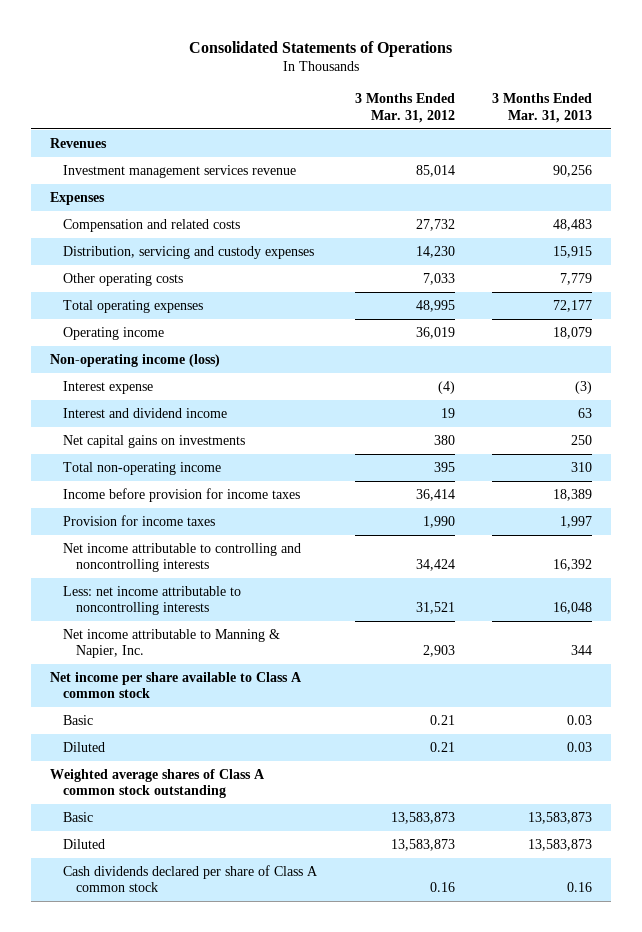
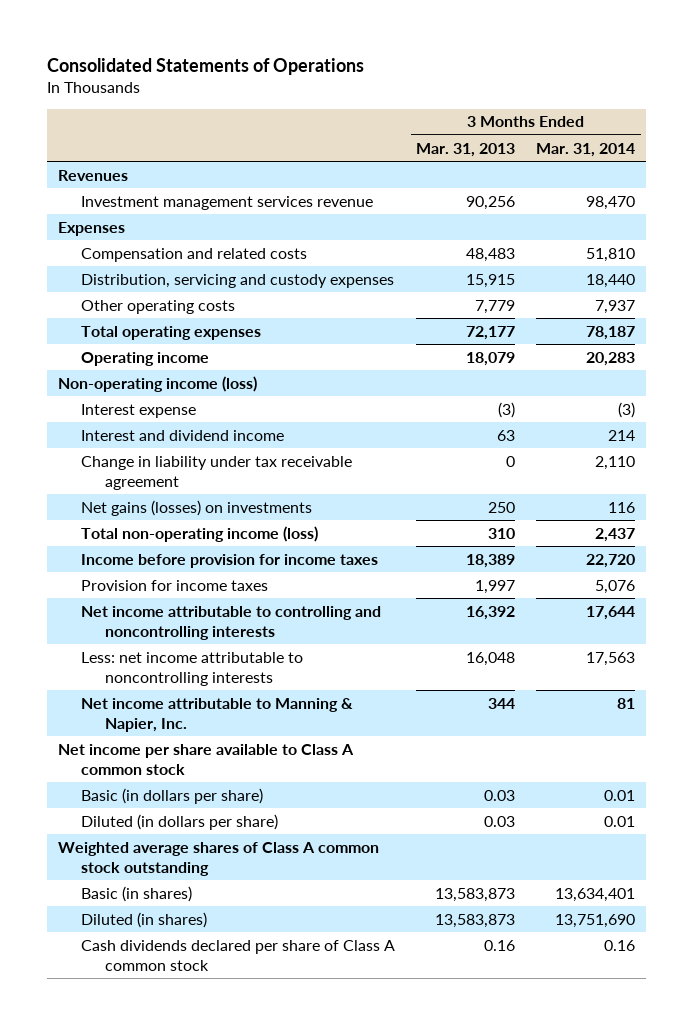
- | 3 Months Ended Mar. 31, 2012 | 3 Months Ended Mar. 31, 2013
+ | 3 Months Ended Mar. 31, 2013 | 3 Months Ended Mar. 31, 2014
- Net capital gains on investments | 380 | 250
- Total non-operating income | 395 | 310
+ Change in liability under tax receivable agreement | 0 | 2,110
+ Net gains (losses) on investments | 250 | 116
+ Total non-operating income (loss) | 310 | 2,437
- Basic | 0.21 | 0.03
- Diluted | 0.21 | 0.03
+ Basic (in dollars per share) | 0.03 | 0.01
+ Diluted (in dollars per share) | 0.03 | 0.01
- Basic | 13,583,873 | 13,583,873
- Diluted | 13,583,873 | 13,583,873
+ Basic (in shares) | 13,583,873 | 13,634,401
+ Diluted (in shares) | 13,583,873 | 13,751,690

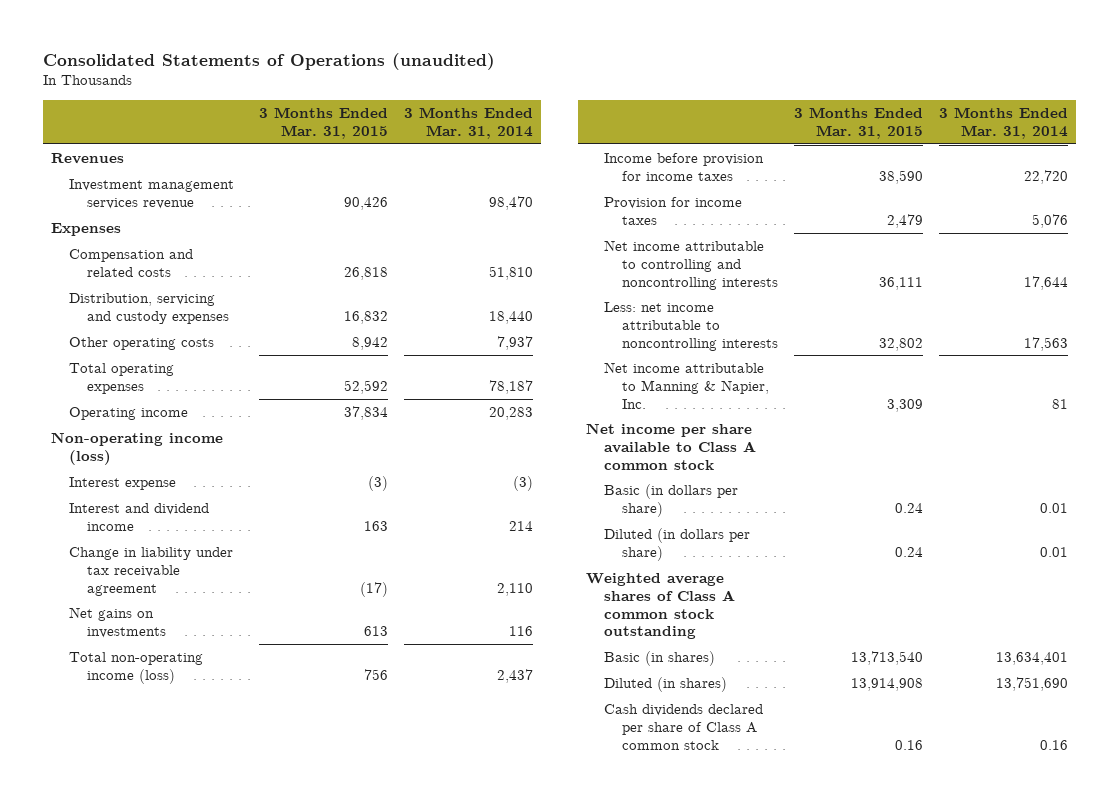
- Consolidated Statements of Operations
+ Consolidated Statements of Operations (unaudited)
- | 3 Months Ended Mar. 31, 2013 | 3 Months Ended Mar. 31, 2014
+ | 3 Months Ended Mar. 31, 2015 | 3 Months Ended Mar. 31, 2014
- Net gains (losses) on investments | 250 | 116
+ Net gains on investments | 613 | 116

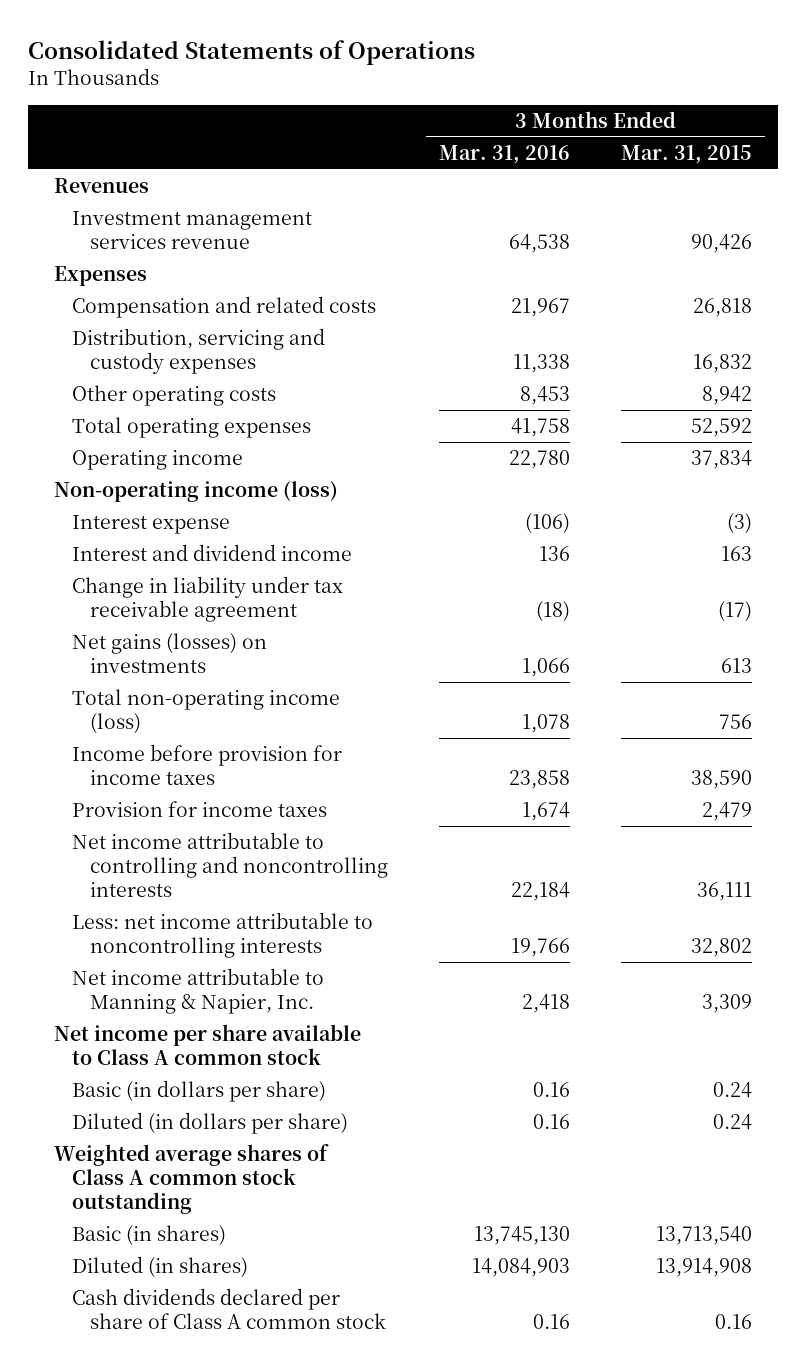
- Consolidated Statements of Operations (unaudited)
+ Consolidated Statements of Operations
- | 3 Months Ended Mar. 31, 2015 | 3 Months Ended Mar. 31, 2014
+ | 3 Months Ended Mar. 31, 2016 | 3 Months Ended Mar. 31, 2015
- Net gains on investments | 613 | 116
+ Net gains (losses) on investments | 1,066 | 613

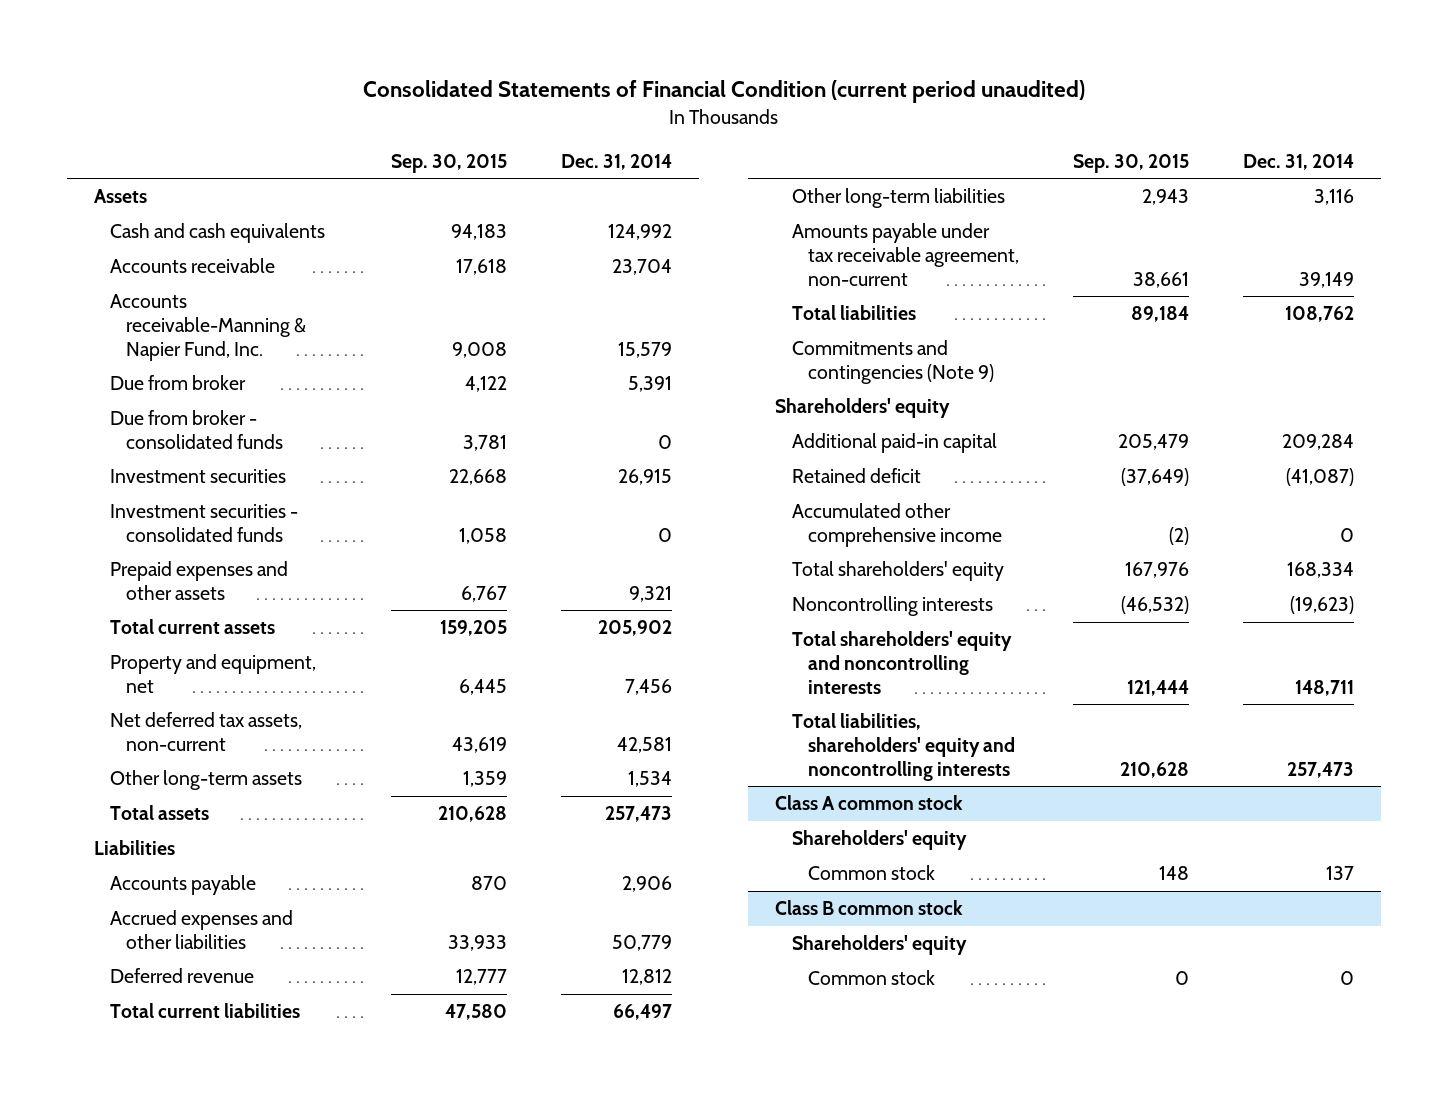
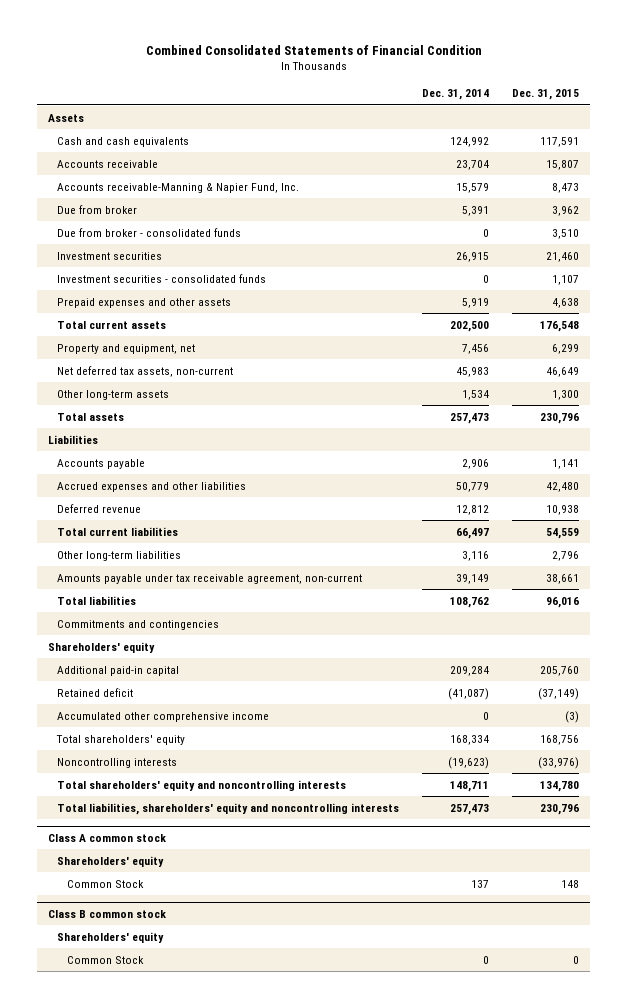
- Consolidated Statements of Financial Condition (current period unaudited)
+ Combined Consolidated Statements of Financial Condition
- | Sep. 30, 2015 | Dec. 31, 2014
+ | Dec. 31, 2014 | Dec. 31, 2015
- Prepaid expenses and other assets | 6,767 | 9,321
- Total current assets | 159,205 | 205,902
+ Prepaid expenses and other assets | 5,919 | 4,638
+ Total current assets | 202,500 | 176,548
- Net deferred tax assets, non-current | 43,619 | 42,581
+ Net deferred tax assets, non-current | 45,983 | 46,649
- Commitments and contingencies (Note 9)
+ Commitments and contingencies
@ Class A common stock
- Common stock | 148 | 137
+ Common Stock | 137 | 148
@ Class B common stock
- Common stock | 0 | 0
+ Common Stock | 0 | 0

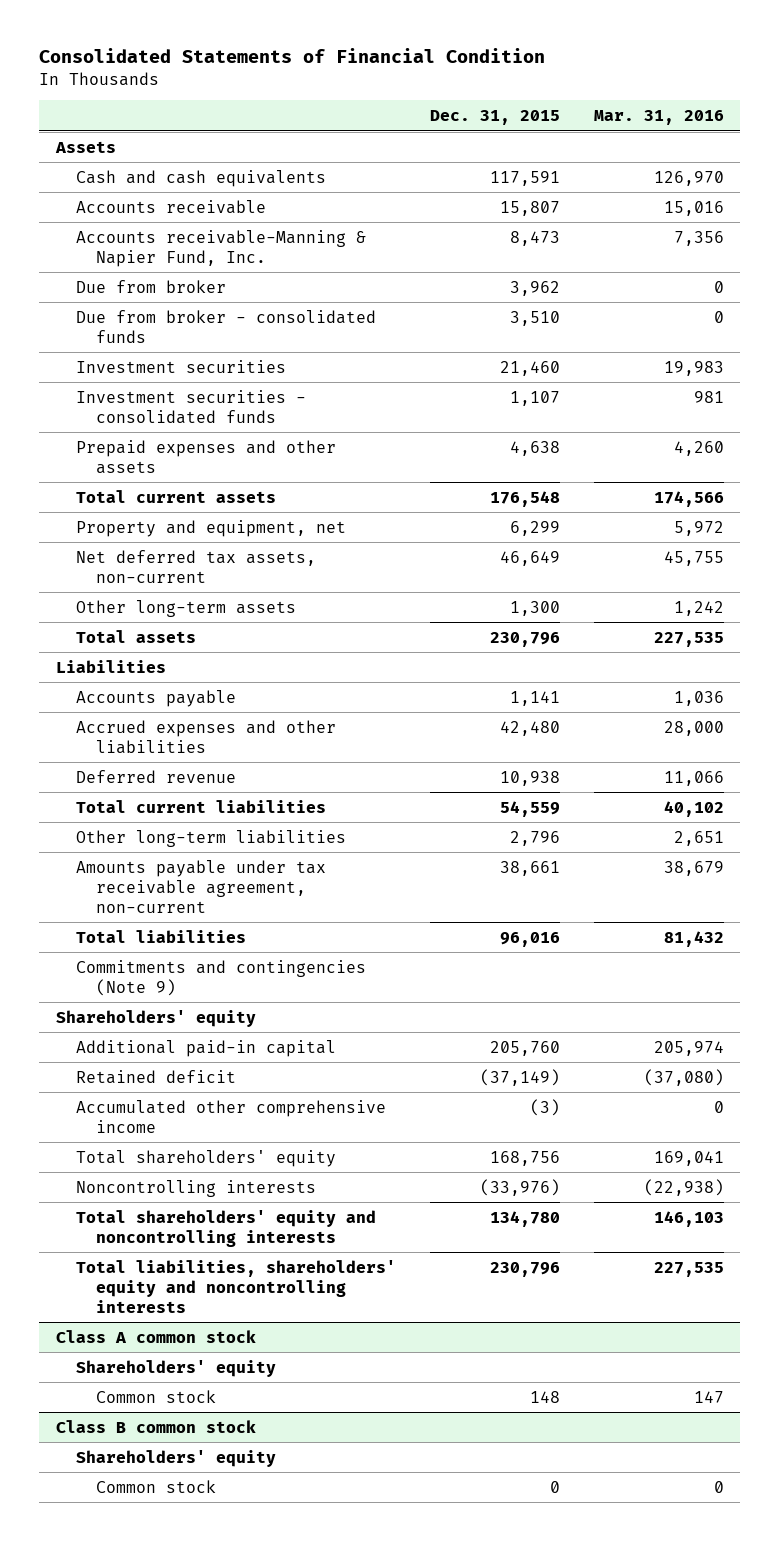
- Combined Consolidated Statements of Financial Condition
+ Consolidated Statements of Financial Condition
- | Dec. 31, 2014 | Dec. 31, 2015
+ | Dec. 31, 2015 | Mar. 31, 2016
- Commitments and contingencies
+ Commitments and contingencies (Note 9)
@ Class A common stock
- Common Stock | 137 | 148
+ Common stock | 148 | 147
@ Class B common stock
- Common Stock | 0 | 0
+ Common stock | 0 | 0

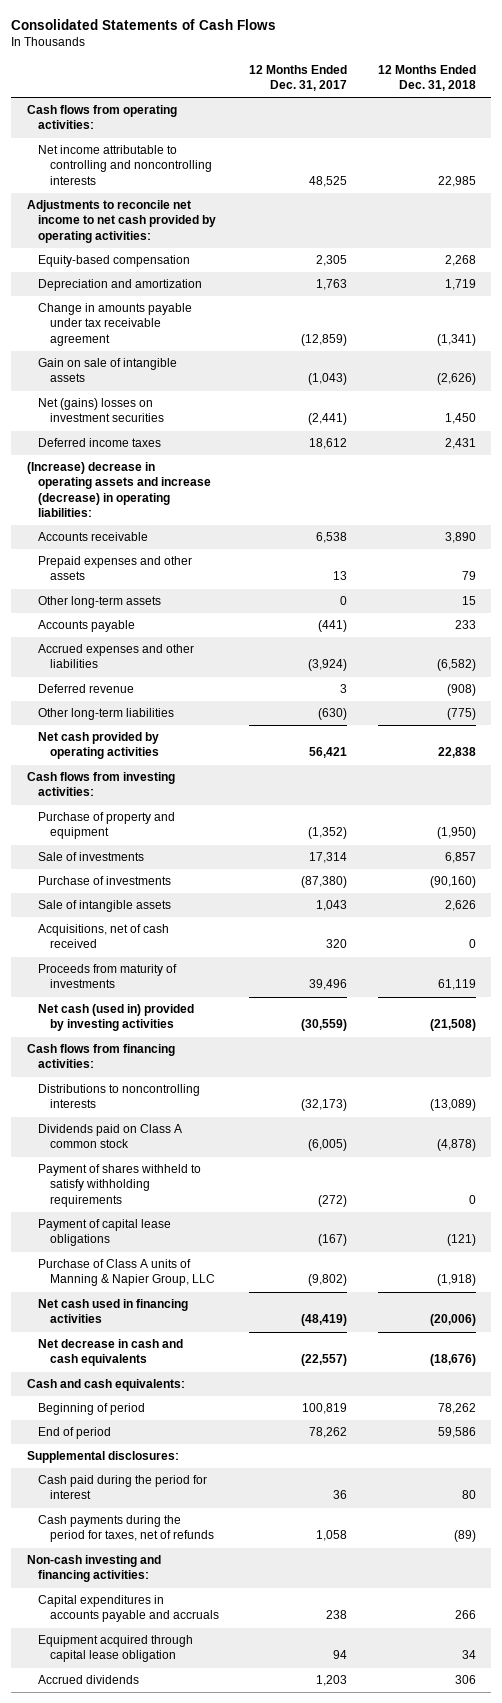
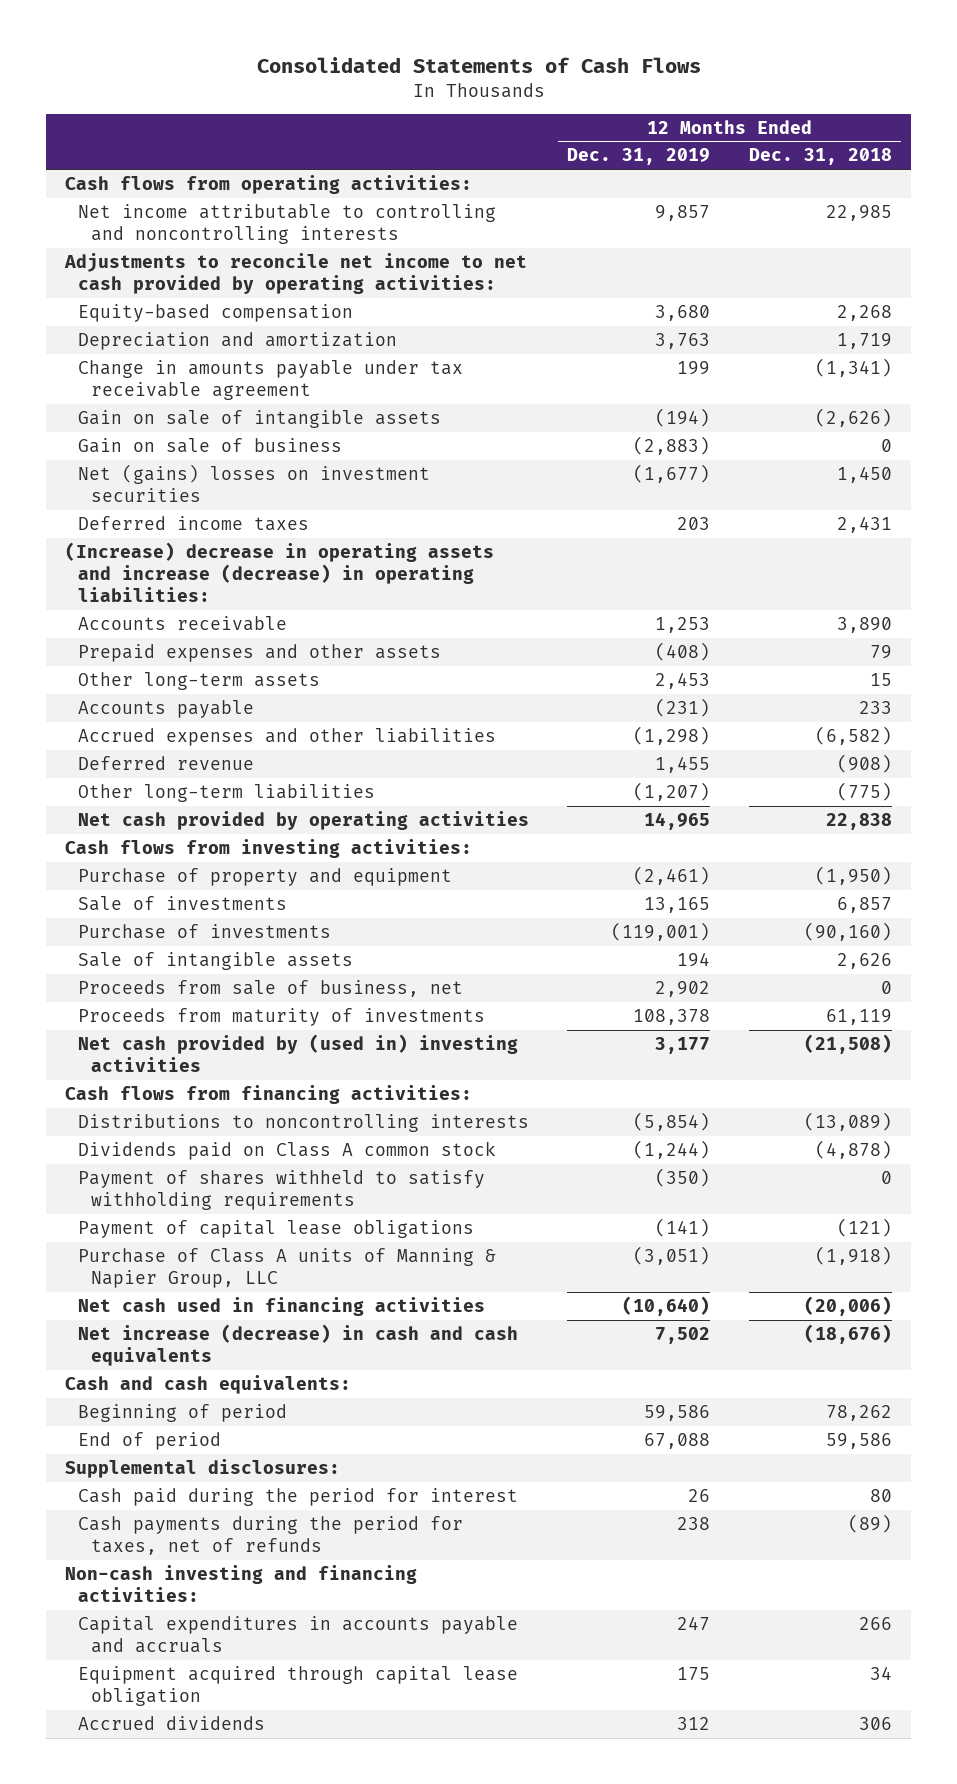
- | 12 Months Ended Dec. 31, 2017 | 12 Months Ended Dec. 31, 2018
+ | 12 Months Ended Dec. 31, 2019 | 12 Months Ended Dec. 31, 2018
+ Gain on sale of business | (2,883) | 0
- Acquisitions, net of cash received | 320 | 0
+ Proceeds from sale of business, net | 2,902 | 0
- Net cash (used in) provided by investing activities | (30,559) | (21,508)
+ Net cash provided by (used in) investing activities | 3,177 | (21,508)
- Net decrease in cash and cash equivalents | (22,557) | (18,676)
+ Net increase (decrease) in cash and cash equivalents | 7,502 | (18,676)

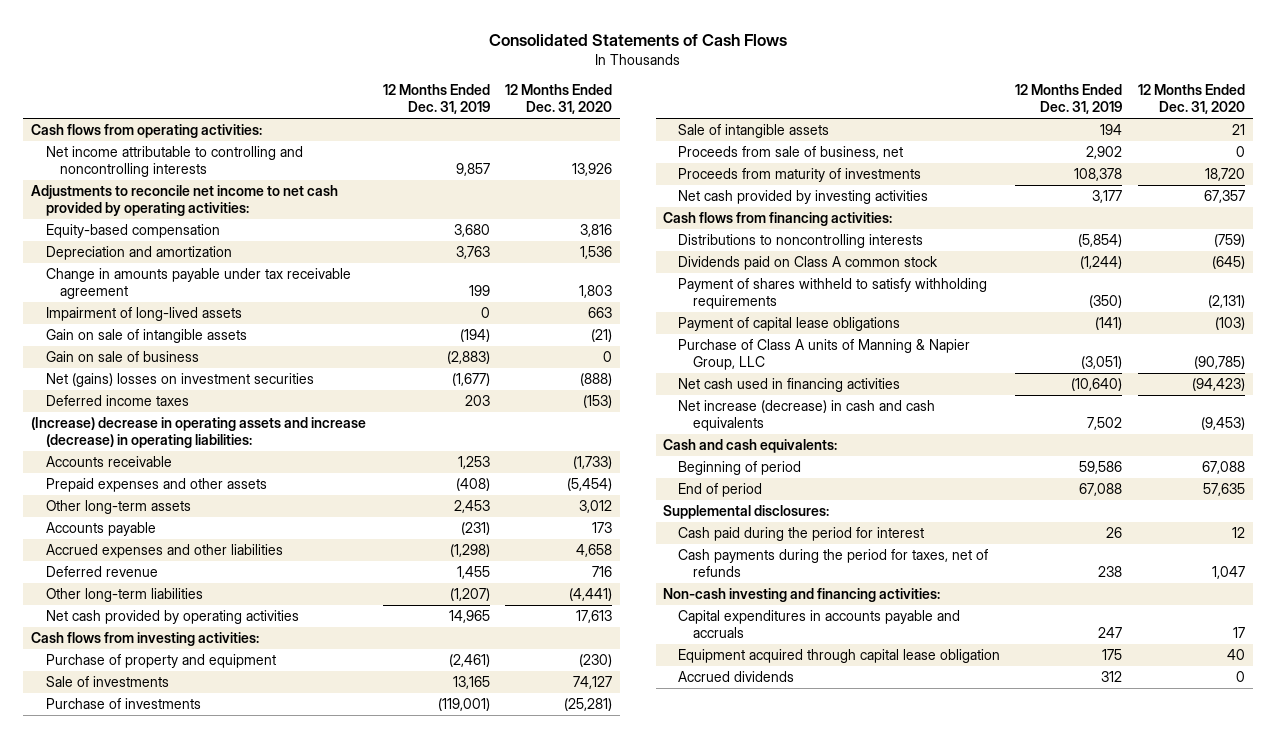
- | 12 Months Ended Dec. 31, 2019 | 12 Months Ended Dec. 31, 2018
+ | 12 Months Ended Dec. 31, 2019 | 12 Months Ended Dec. 31, 2020
+ Impairment of long-lived assets | 0 | 663
- Net cash provided by (used in) investing activities | 3,177 | (21,508)
+ Net cash provided by investing activities | 3,177 | 67,357

